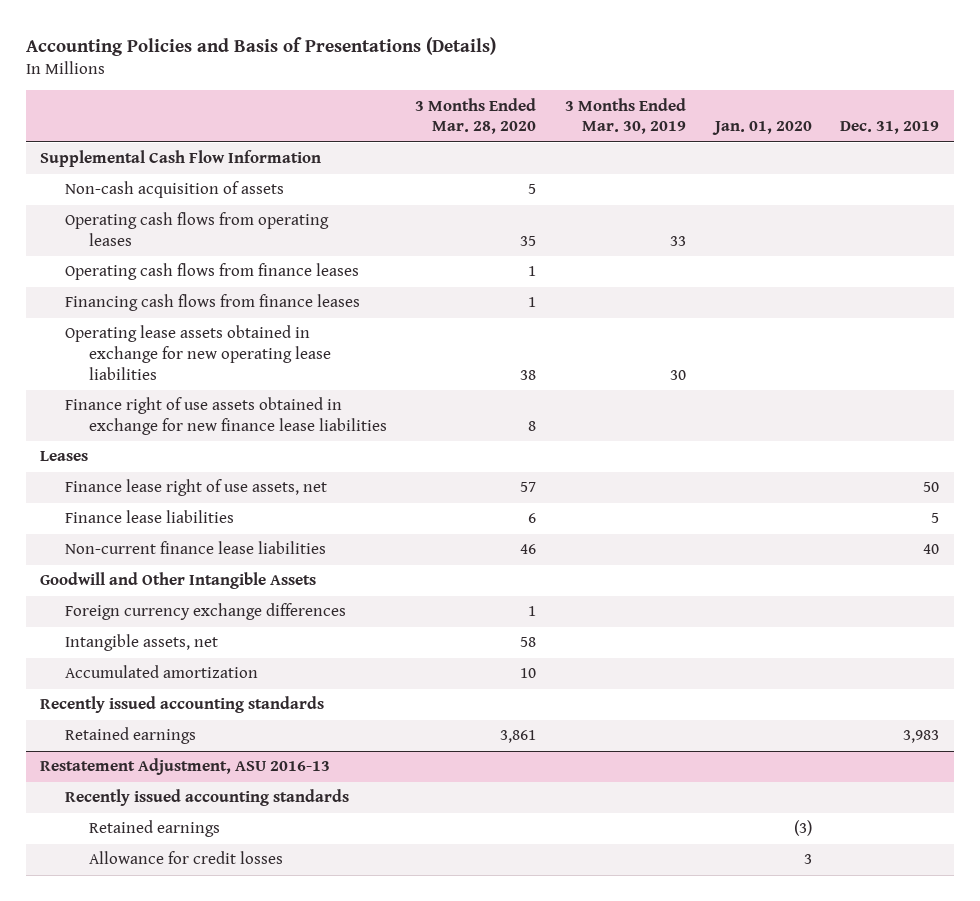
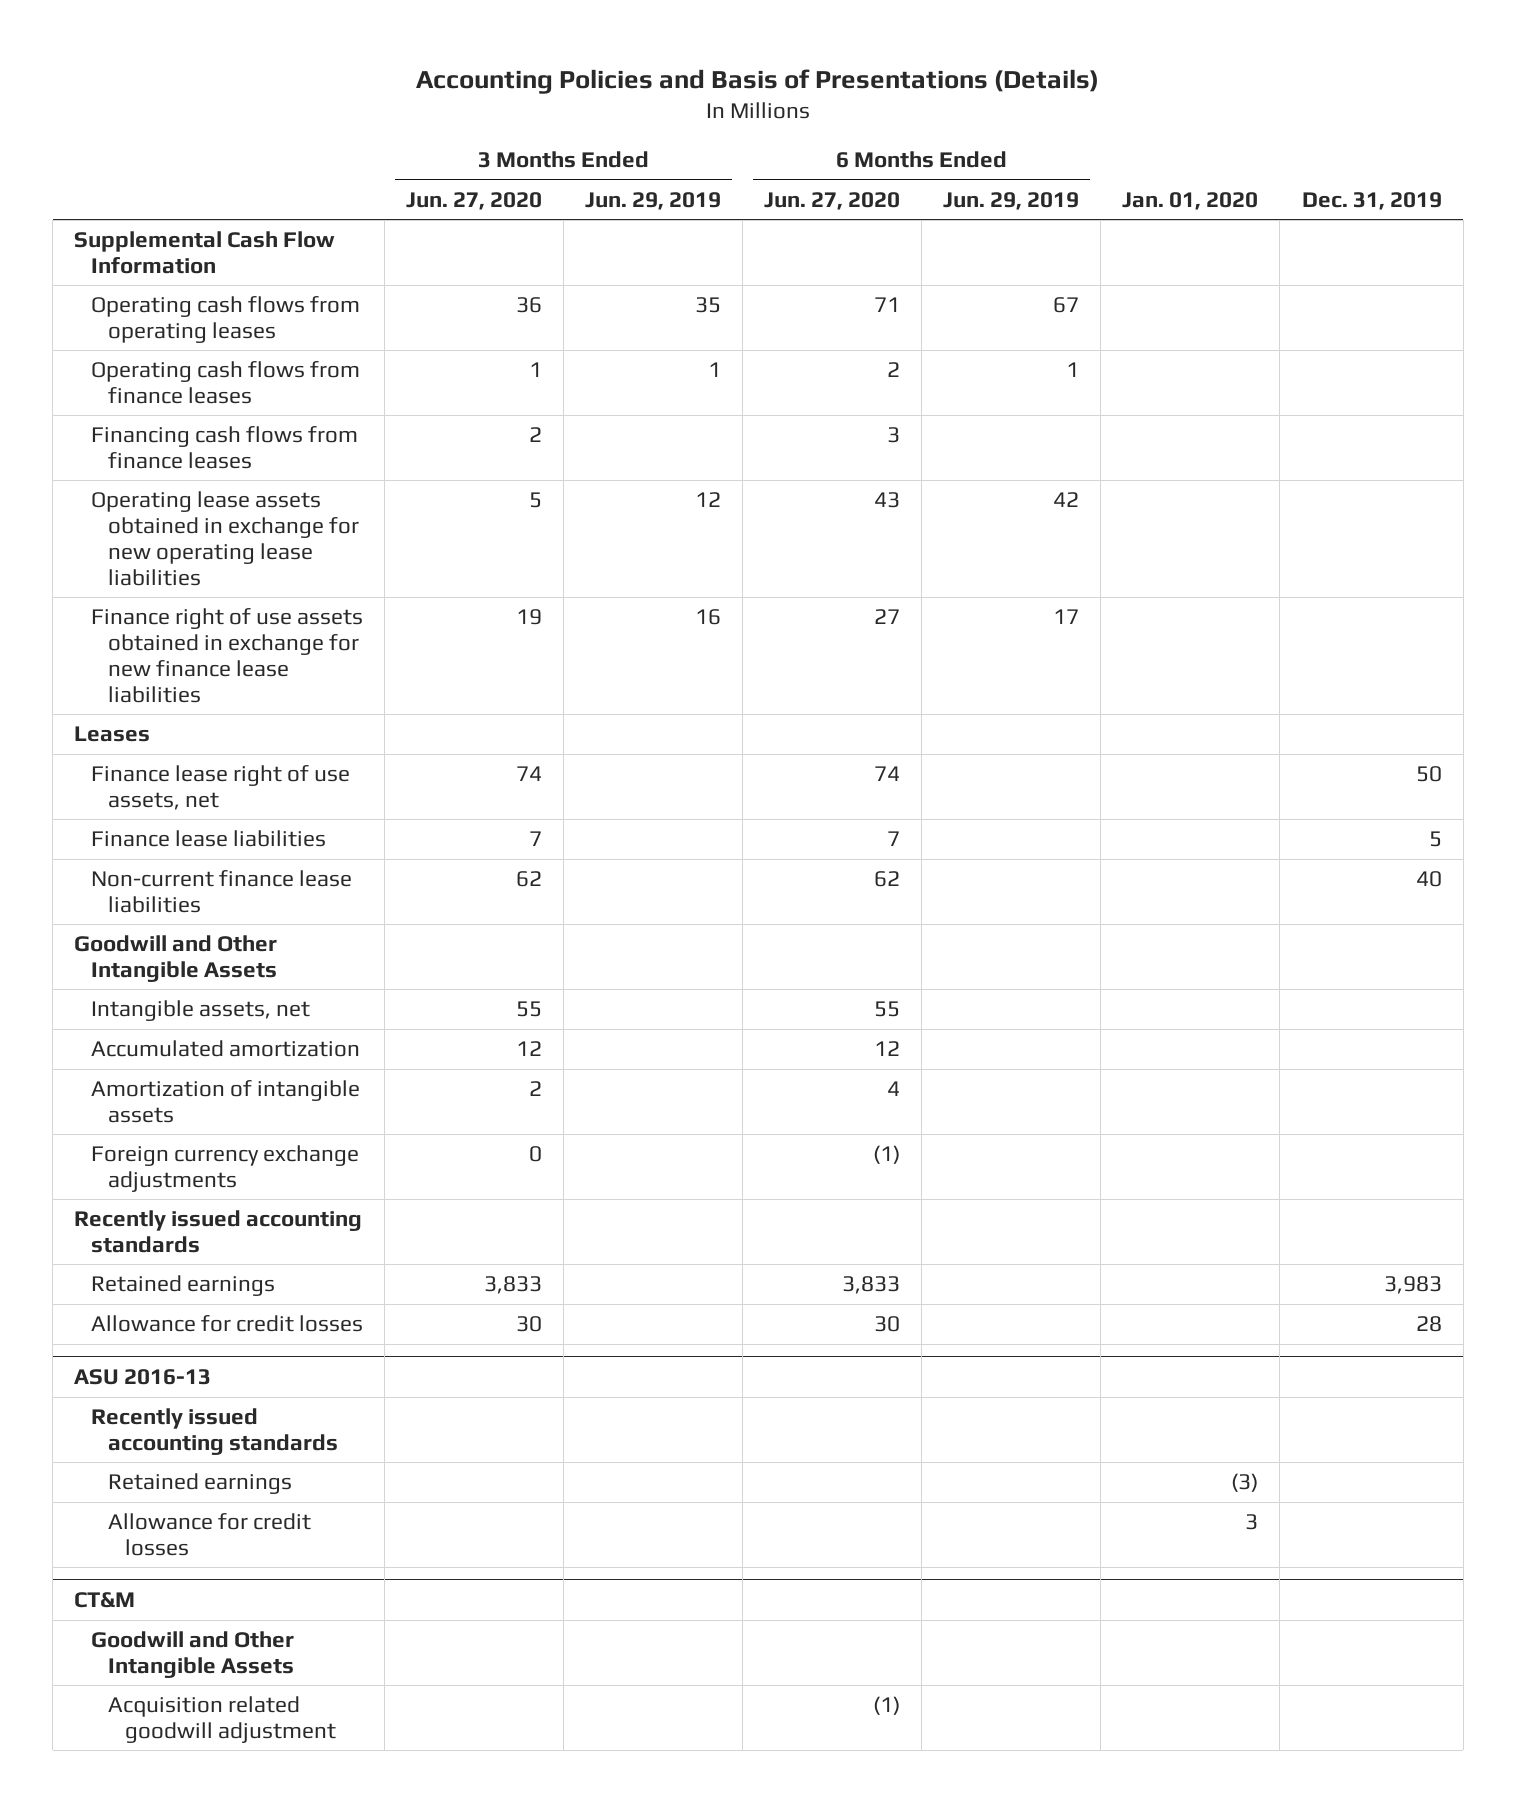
- | 3 Months Ended Mar. 28, 2020 | 3 Months Ended Mar. 30, 2019 | Jan. 01, 2020 | Dec. 31, 2019
+ | 3 Months Ended Jun. 27, 2020 | 3 Months Ended Jun. 29, 2019 | 6 Months Ended Jun. 27, 2020 | 6 Months Ended Jun. 29, 2019 | Jan. 01, 2020 | Dec. 31, 2019
- Non-cash acquisition of assets | 5 | | |
- Foreign currency exchange differences | 1 | | |
+ Amortization of intangible assets | 2 | | 4 | | |
+ Foreign currency exchange adjustments | 0 | | (1) | | |
- Restatement Adjustment, ASU 2016-13
+ Allowance for credit losses | 30 | | 30 | | | 28
+ ASU 2016-13
+ CT&M
+ Goodwill and Other Intangible Assets
+ Acquisition related goodwill adjustment | | | (1) | | |

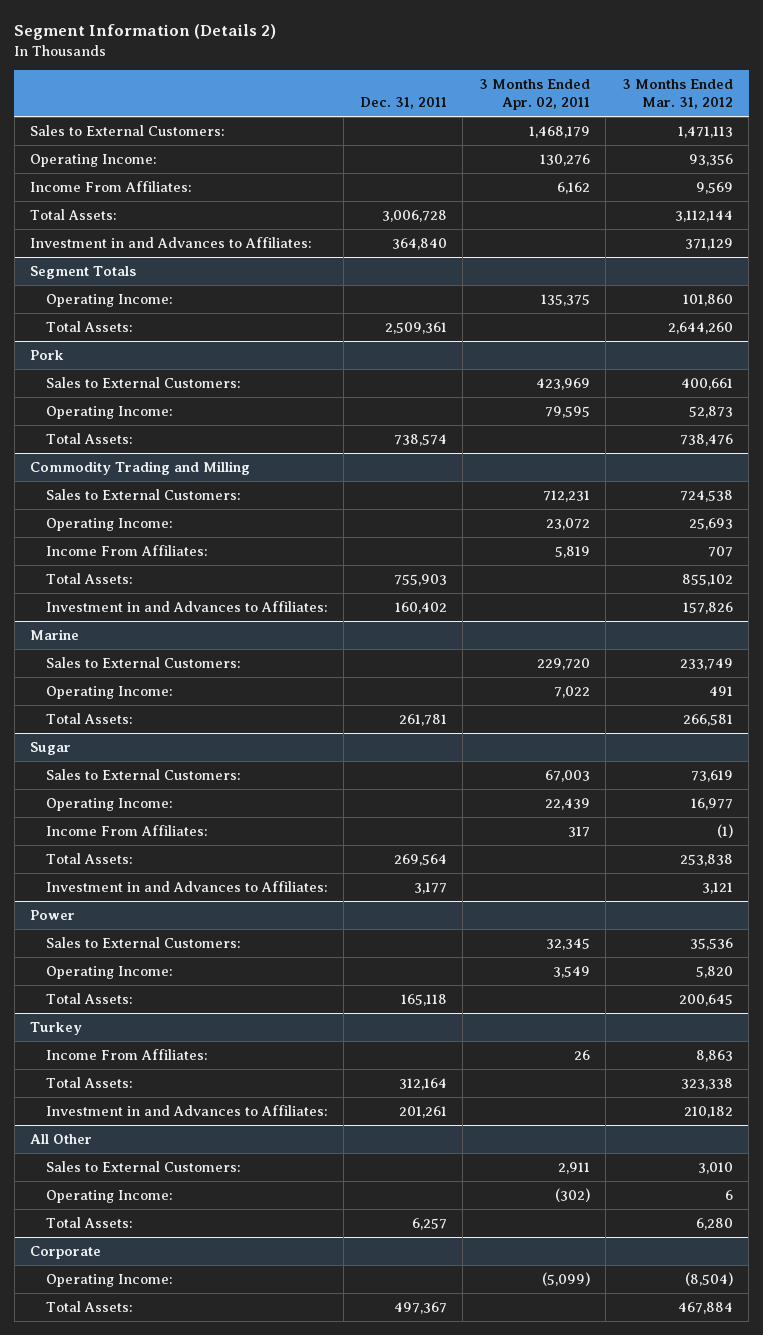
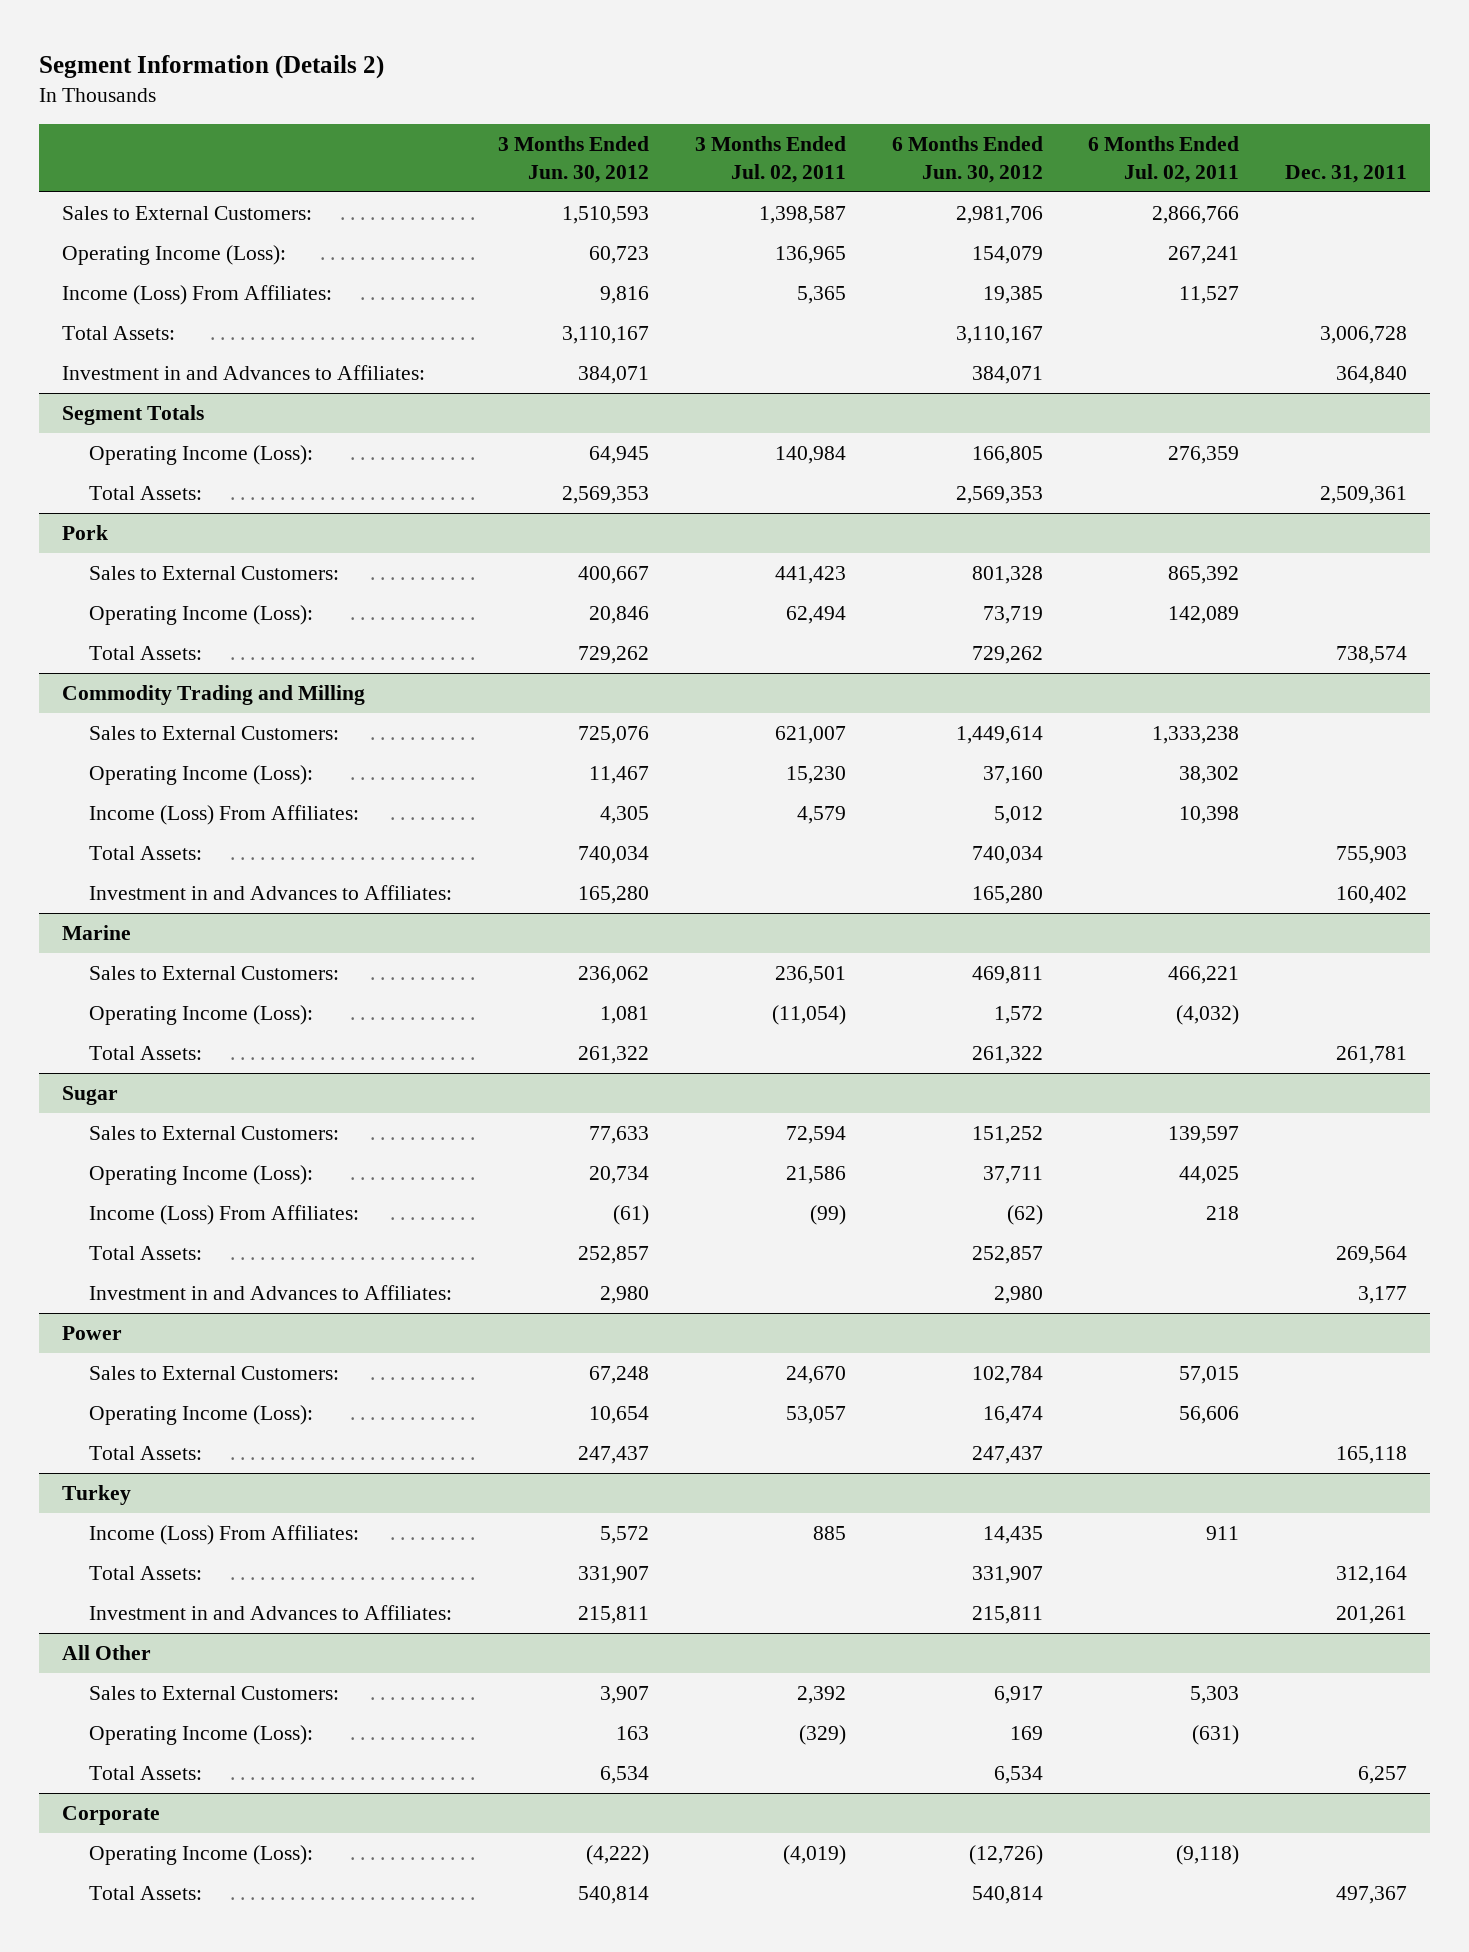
- | Dec. 31, 2011 | 3 Months Ended Apr. 02, 2011 | 3 Months Ended Mar. 31, 2012
+ | 3 Months Ended Jun. 30, 2012 | 3 Months Ended Jul. 02, 2011 | 6 Months Ended Jun. 30, 2012 | 6 Months Ended Jul. 02, 2011 | Dec. 31, 2011
- Operating Income: | | 130,276 | 93,356
- Income From Affiliates: | | 6,162 | 9,569
+ Operating Income (Loss): | 60,723 | 136,965 | 154,079 | 267,241 |
+ Income (Loss) From Affiliates: | 9,816 | 5,365 | 19,385 | 11,527 |
@ Segment Totals
- Operating Income: | | 135,375 | 101,860
+ Operating Income (Loss): | 64,945 | 140,984 | 166,805 | 276,359 |
@ Pork
- Operating Income: | | 79,595 | 52,873
+ Operating Income (Loss): | 20,846 | 62,494 | 73,719 | 142,089 |
@ Commodity Trading and Milling
- Operating Income: | | 23,072 | 25,693
- Income From Affiliates: | | 5,819 | 707
+ Operating Income (Loss): | 11,467 | 15,230 | 37,160 | 38,302 |
+ Income (Loss) From Affiliates: | 4,305 | 4,579 | 5,012 | 10,398 |
@ Marine
- Operating Income: | | 7,022 | 491
+ Operating Income (Loss): | 1,081 | (11,054) | 1,572 | (4,032) |
@ Sugar
- Operating Income: | | 22,439 | 16,977
- Income From Affiliates: | | 317 | (1)
+ Operating Income (Loss): | 20,734 | 21,586 | 37,711 | 44,025 |
+ Income (Loss) From Affiliates: | (61) | (99) | (62) | 218 |
@ Power
- Operating Income: | | 3,549 | 5,820
+ Operating Income (Loss): | 10,654 | 53,057 | 16,474 | 56,606 |
@ Turkey
- Income From Affiliates: | | 26 | 8,863
+ Income (Loss) From Affiliates: | 5,572 | 885 | 14,435 | 911 |
@ All Other
- Operating Income: | | (302) | 6
+ Operating Income (Loss): | 163 | (329) | 169 | (631) |
@ Corporate
- Operating Income: | | (5,099) | (8,504)
+ Operating Income (Loss): | (4,222) | (4,019) | (12,726) | (9,118) |

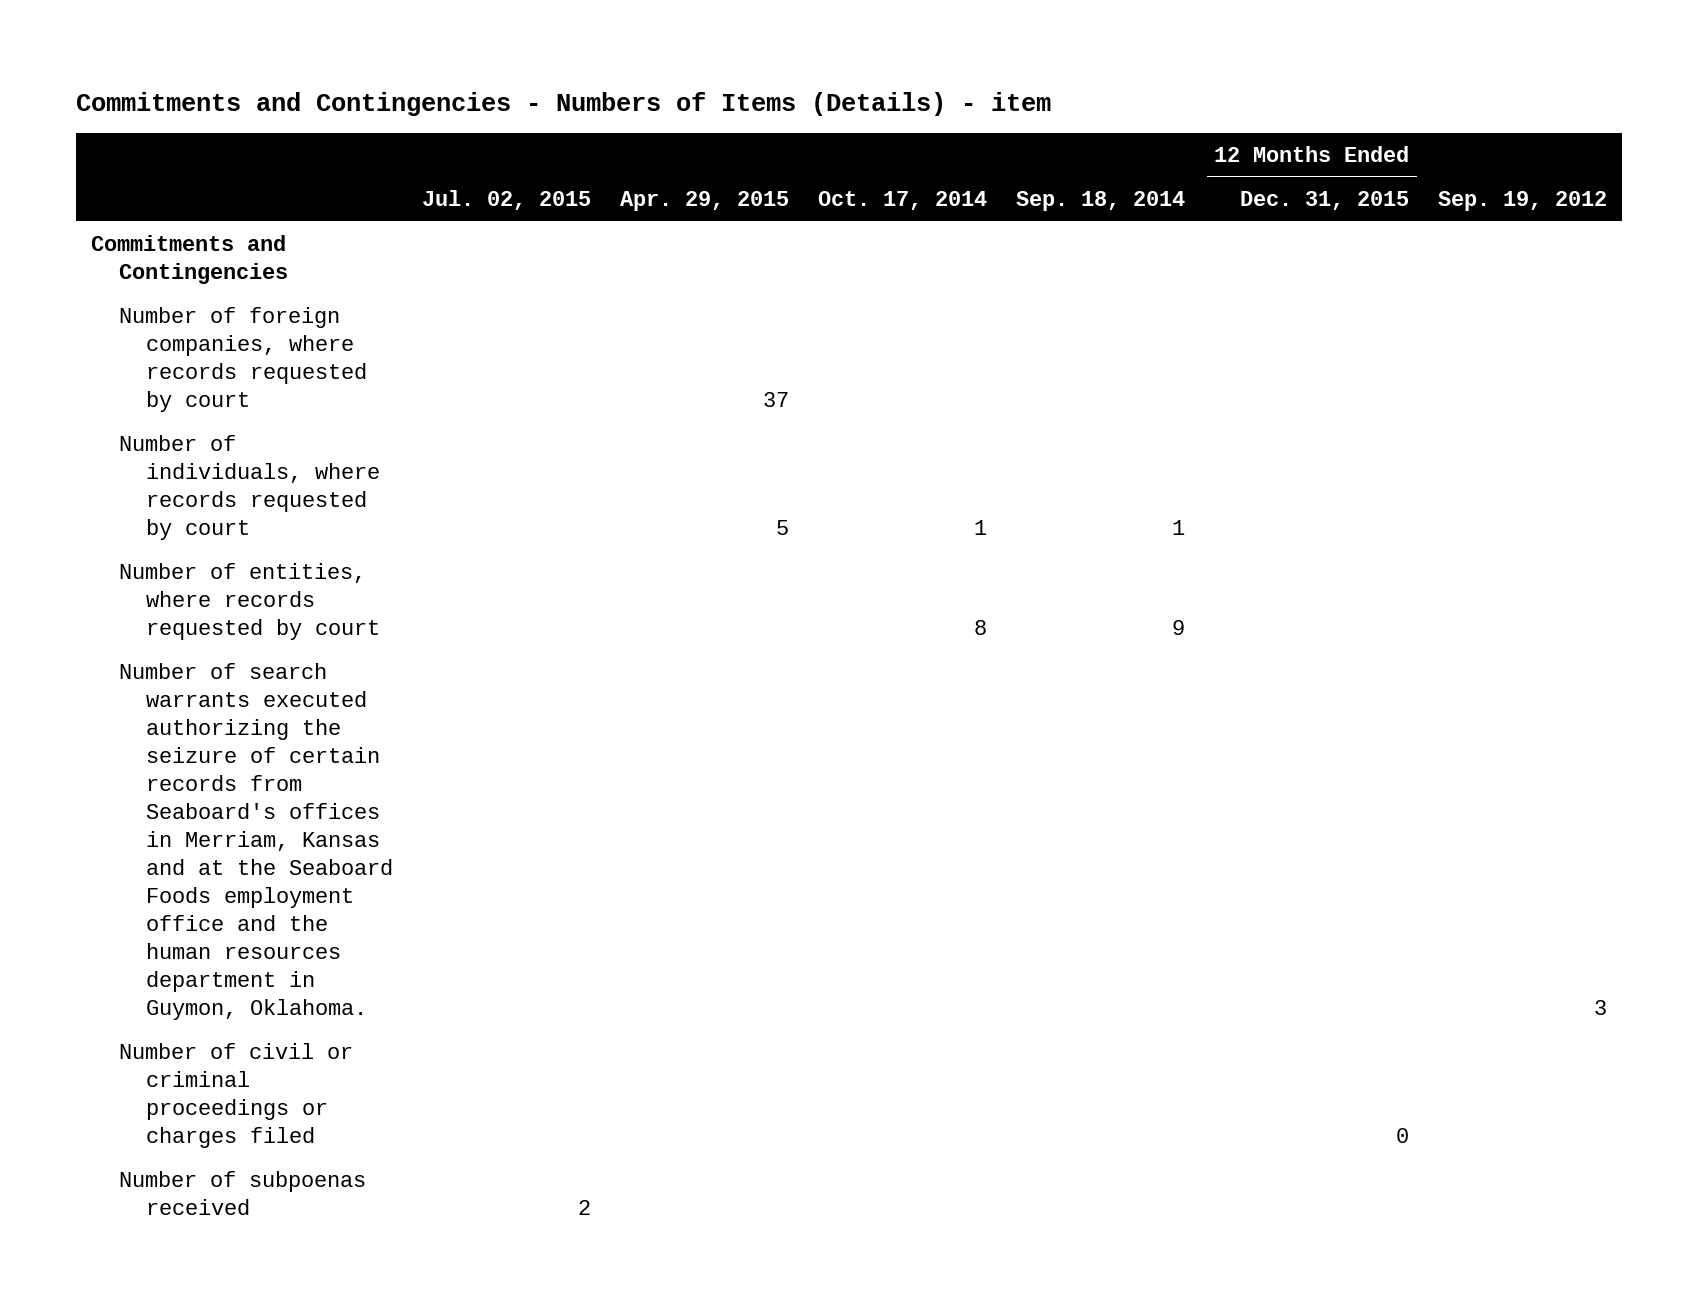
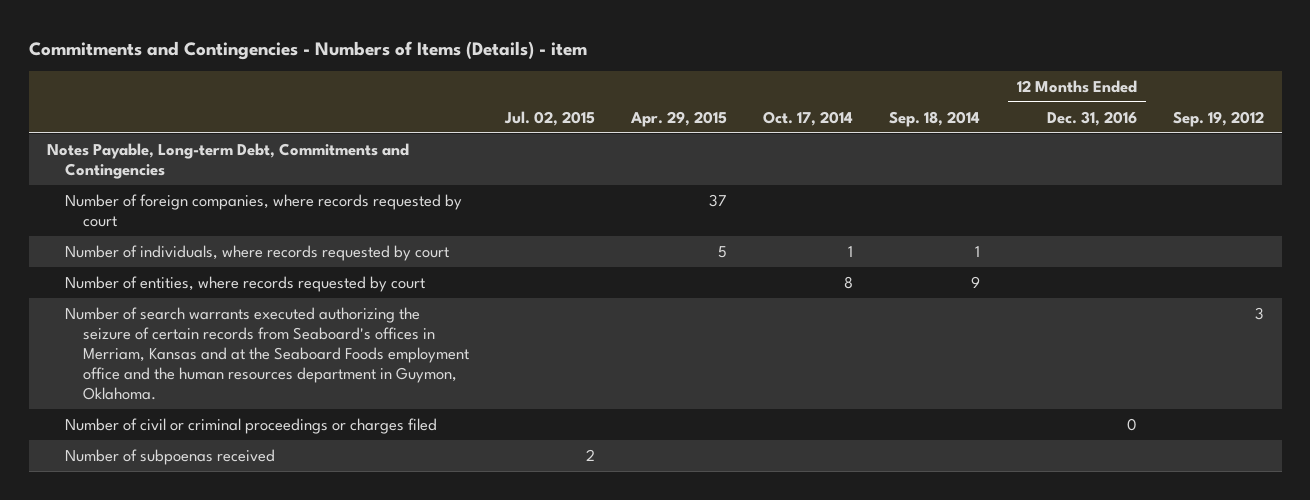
- | Jul. 02, 2015 | Apr. 29, 2015 | Oct. 17, 2014 | Sep. 18, 2014 | 12 Months Ended Dec. 31, 2015 | Sep. 19, 2012
+ | Jul. 02, 2015 | Apr. 29, 2015 | Oct. 17, 2014 | Sep. 18, 2014 | 12 Months Ended Dec. 31, 2016 | Sep. 19, 2012
- Commitments and Contingencies
+ Notes Payable, Long-term Debt, Commitments and Contingencies

